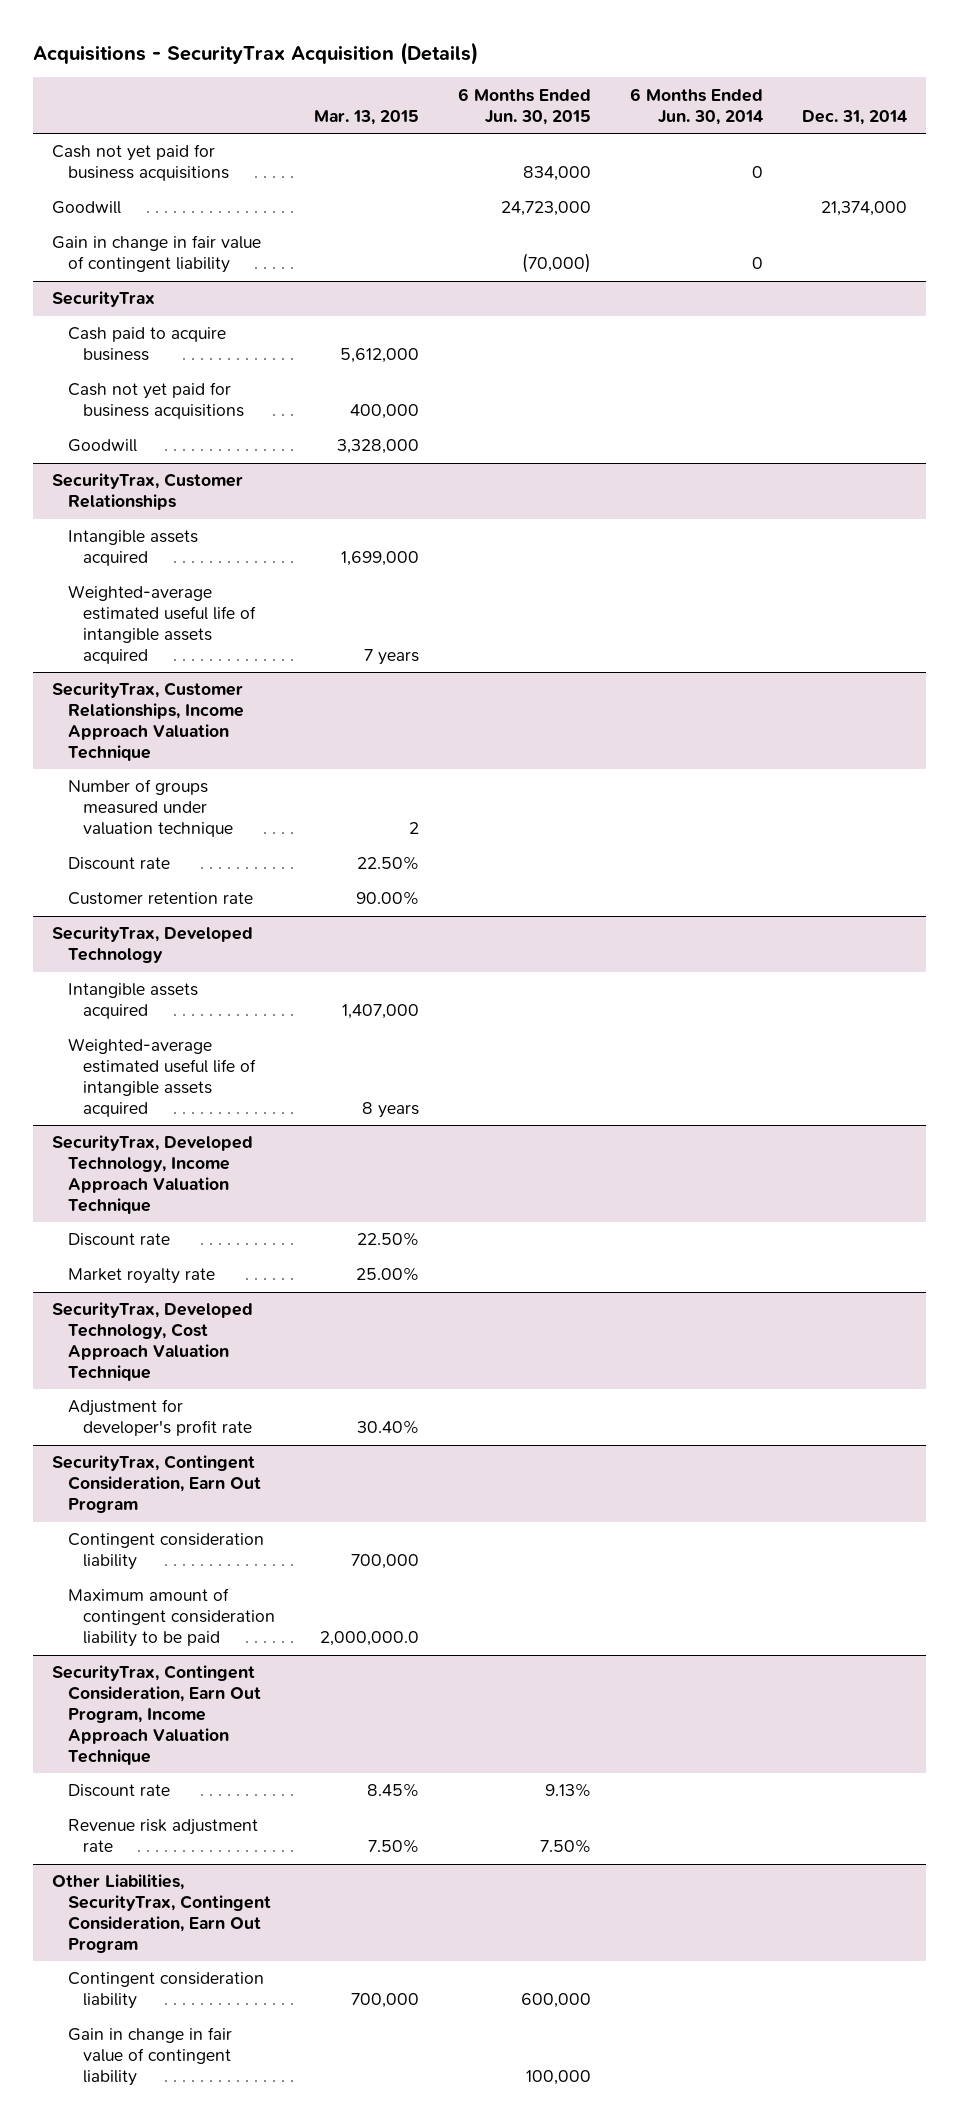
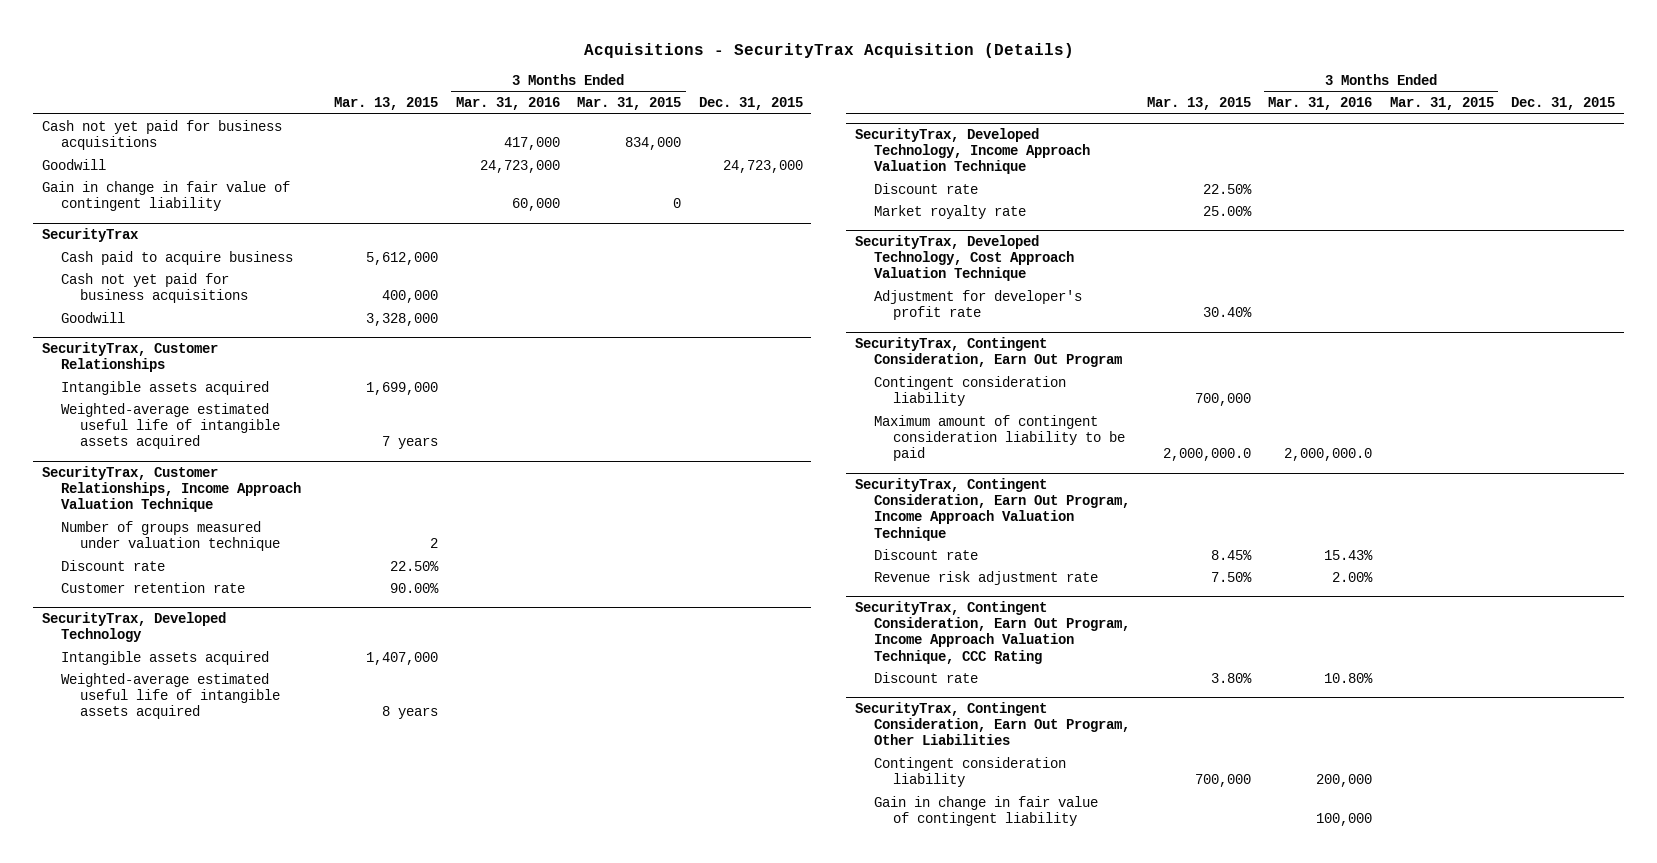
- | Mar. 13, 2015 | 6 Months Ended Jun. 30, 2015 | 6 Months Ended Jun. 30, 2014 | Dec. 31, 2014
+ | Mar. 13, 2015 | 3 Months Ended Mar. 31, 2016 | 3 Months Ended Mar. 31, 2015 | Dec. 31, 2015
- Other Liabilities, SecurityTrax, Contingent Consideration, Earn Out Program
+ SecurityTrax, Contingent Consideration, Earn Out Program, Income Approach Valuation Technique, CCC Rating
+ Discount rate | 3.80% | 10.80% | |
+ SecurityTrax, Contingent Consideration, Earn Out Program, Other Liabilities

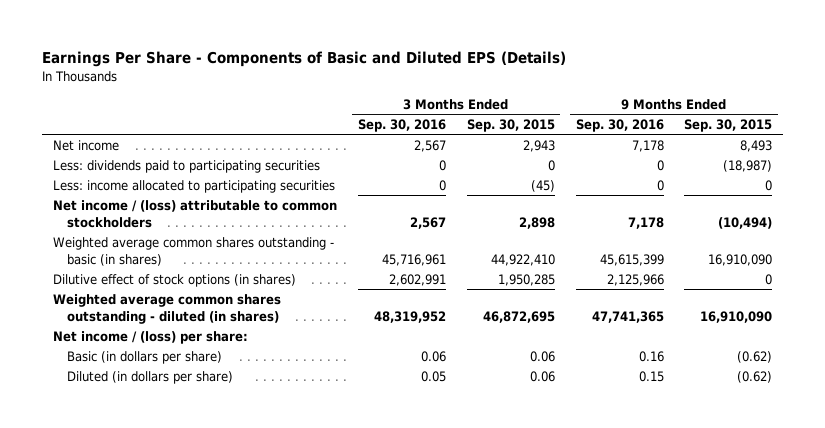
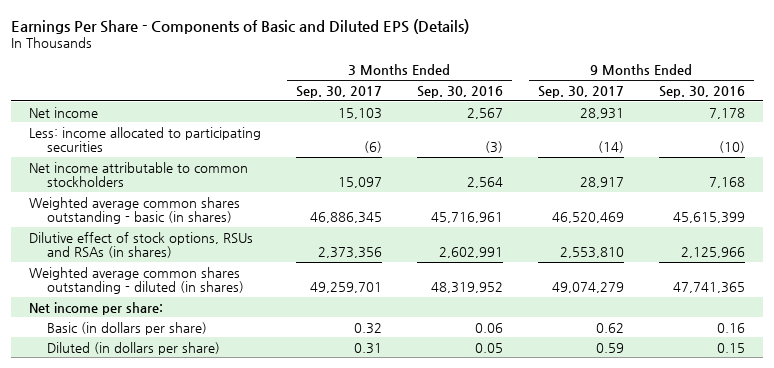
- | 3 Months Ended Sep. 30, 2016 | 3 Months Ended Sep. 30, 2015 | 9 Months Ended Sep. 30, 2016 | 9 Months Ended Sep. 30, 2015
+ | 3 Months Ended Sep. 30, 2017 | 3 Months Ended Sep. 30, 2016 | 9 Months Ended Sep. 30, 2017 | 9 Months Ended Sep. 30, 2016
- Less: dividends paid to participating securities | 0 | 0 | 0 | (18,987)
- Less: income allocated to participating securities | 0 | (45) | 0 | 0
- Net income / (loss) attributable to common stockholders | 2,567 | 2,898 | 7,178 | (10,494)
+ Less: income allocated to participating securities | (6) | (3) | (14) | (10)
+ Net income attributable to common stockholders | 15,097 | 2,564 | 28,917 | 7,168
- Dilutive effect of stock options (in shares) | 2,602,991 | 1,950,285 | 2,125,966 | 0
+ Dilutive effect of stock options, RSUs and RSAs (in shares) | 2,373,356 | 2,602,991 | 2,553,810 | 2,125,966
- Net income / (loss) per share:
+ Net income per share:

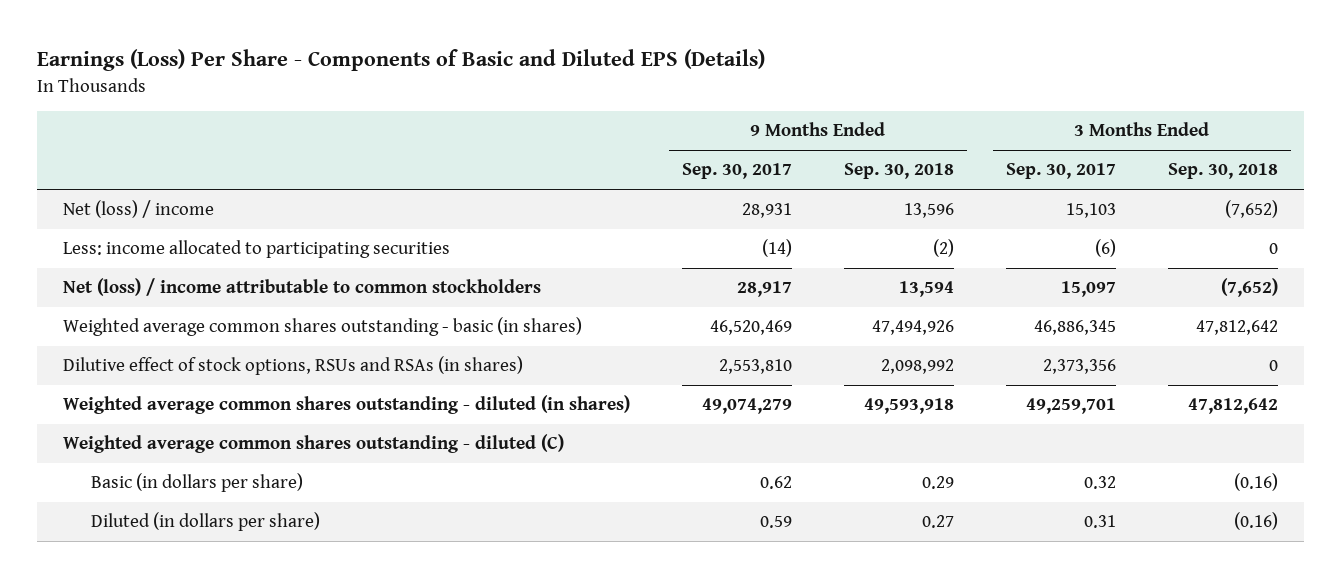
- Earnings Per Share - Components of Basic and Diluted EPS (Details)
+ Earnings (Loss) Per Share - Components of Basic and Diluted EPS (Details)
- | 3 Months Ended Sep. 30, 2017 | 3 Months Ended Sep. 30, 2016 | 9 Months Ended Sep. 30, 2017 | 9 Months Ended Sep. 30, 2016
+ | 9 Months Ended Sep. 30, 2017 | 9 Months Ended Sep. 30, 2018 | 3 Months Ended Sep. 30, 2017 | 3 Months Ended Sep. 30, 2018
- Net income | 15,103 | 2,567 | 28,931 | 7,178
+ Net (loss) / income | 28,931 | 13,596 | 15,103 | (7,652)
- Net income attributable to common stockholders | 15,097 | 2,564 | 28,917 | 7,168
+ Net (loss) / income attributable to common stockholders | 28,917 | 13,594 | 15,097 | (7,652)
- Net income per share:
+ Weighted average common shares outstanding - diluted (C)

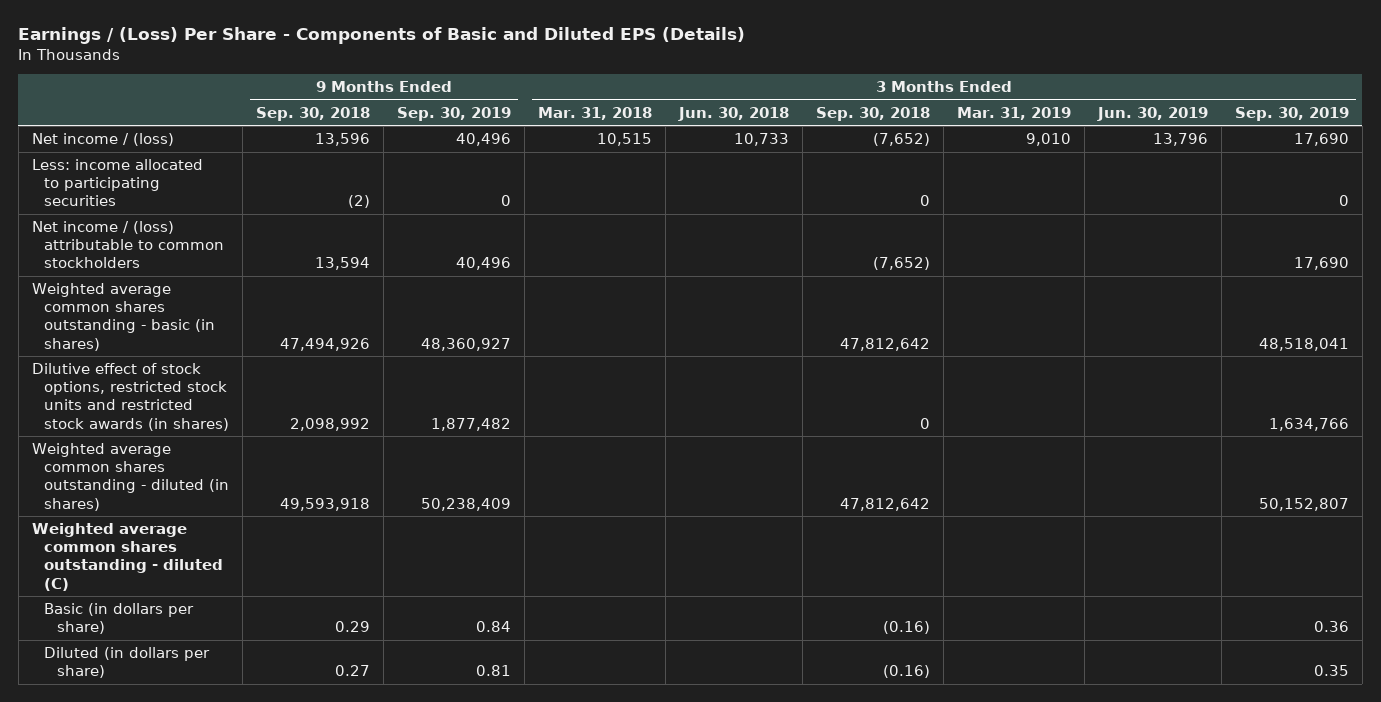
- Earnings (Loss) Per Share - Components of Basic and Diluted EPS (Details)
+ Earnings / (Loss) Per Share - Components of Basic and Diluted EPS (Details)
- | 9 Months Ended Sep. 30, 2017 | 9 Months Ended Sep. 30, 2018 | 3 Months Ended Sep. 30, 2017 | 3 Months Ended Sep. 30, 2018
+ | 9 Months Ended Sep. 30, 2018 | 9 Months Ended Sep. 30, 2019 | 3 Months Ended Mar. 31, 2018 | 3 Months Ended Jun. 30, 2018 | 3 Months Ended Sep. 30, 2018 | 3 Months Ended Mar. 31, 2019 | 3 Months Ended Jun. 30, 2019 | 3 Months Ended Sep. 30, 2019
- Net (loss) / income | 28,931 | 13,596 | 15,103 | (7,652)
+ Net income / (loss) | 13,596 | 40,496 | 10,515 | 10,733 | (7,652) | 9,010 | 13,796 | 17,690
- Net (loss) / income attributable to common stockholders | 28,917 | 13,594 | 15,097 | (7,652)
+ Net income / (loss) attributable to common stockholders | 13,594 | 40,496 | | | (7,652) | | | 17,690
- Dilutive effect of stock options, RSUs and RSAs (in shares) | 2,553,810 | 2,098,992 | 2,373,356 | 0
+ Dilutive effect of stock options, restricted stock units and restricted stock awards (in shares) | 2,098,992 | 1,877,482 | | | 0 | | | 1,634,766

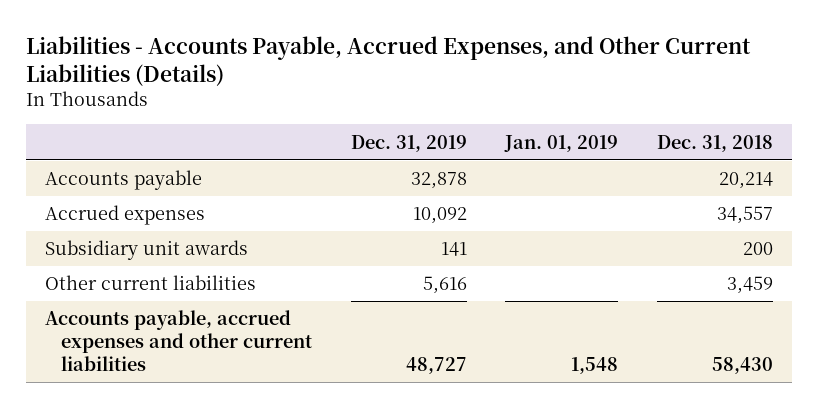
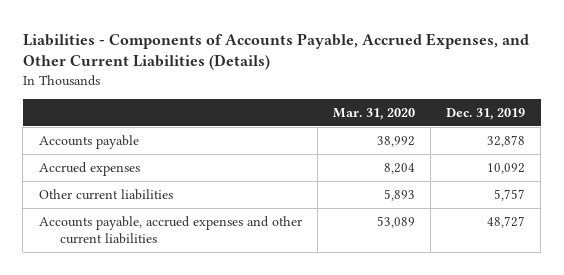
- Liabilities - Accounts Payable, Accrued Expenses, and Other Current Liabilities (Details)
+ Liabilities - Components of Accounts Payable, Accrued Expenses, and Other Current Liabilities (Details)
- | Dec. 31, 2019 | Jan. 01, 2019 | Dec. 31, 2018
+ | Mar. 31, 2020 | Dec. 31, 2019
- Subsidiary unit awards | 141 | | 200
- Other current liabilities | 5,616 | | 3,459
+ Other current liabilities | 5,893 | 5,757

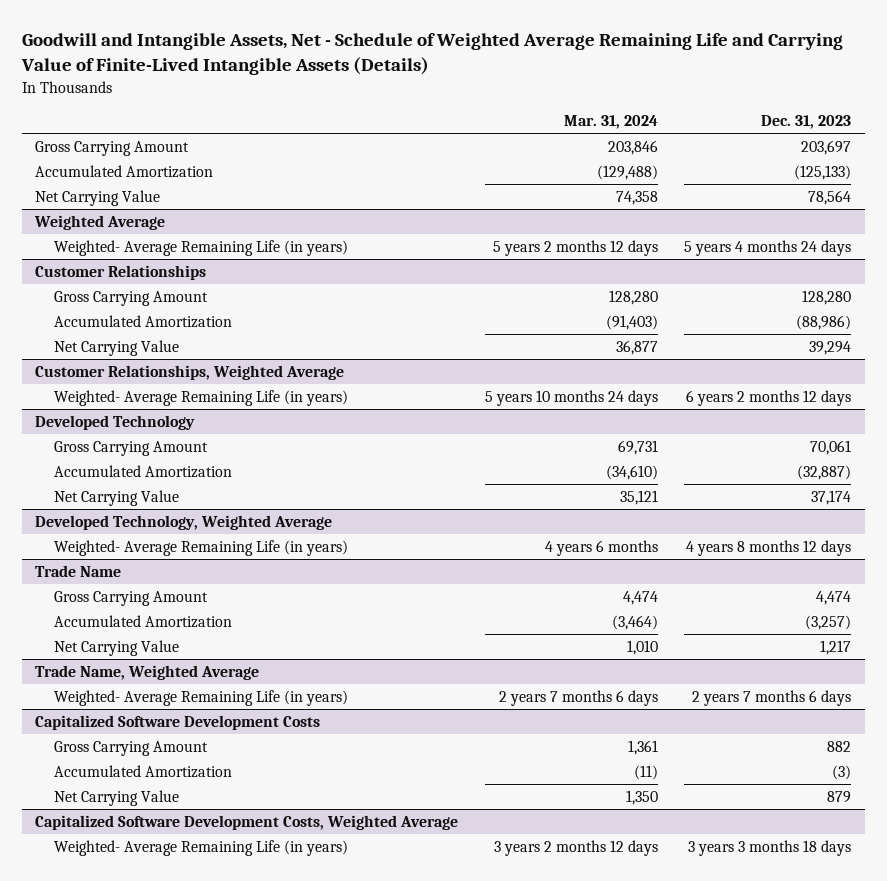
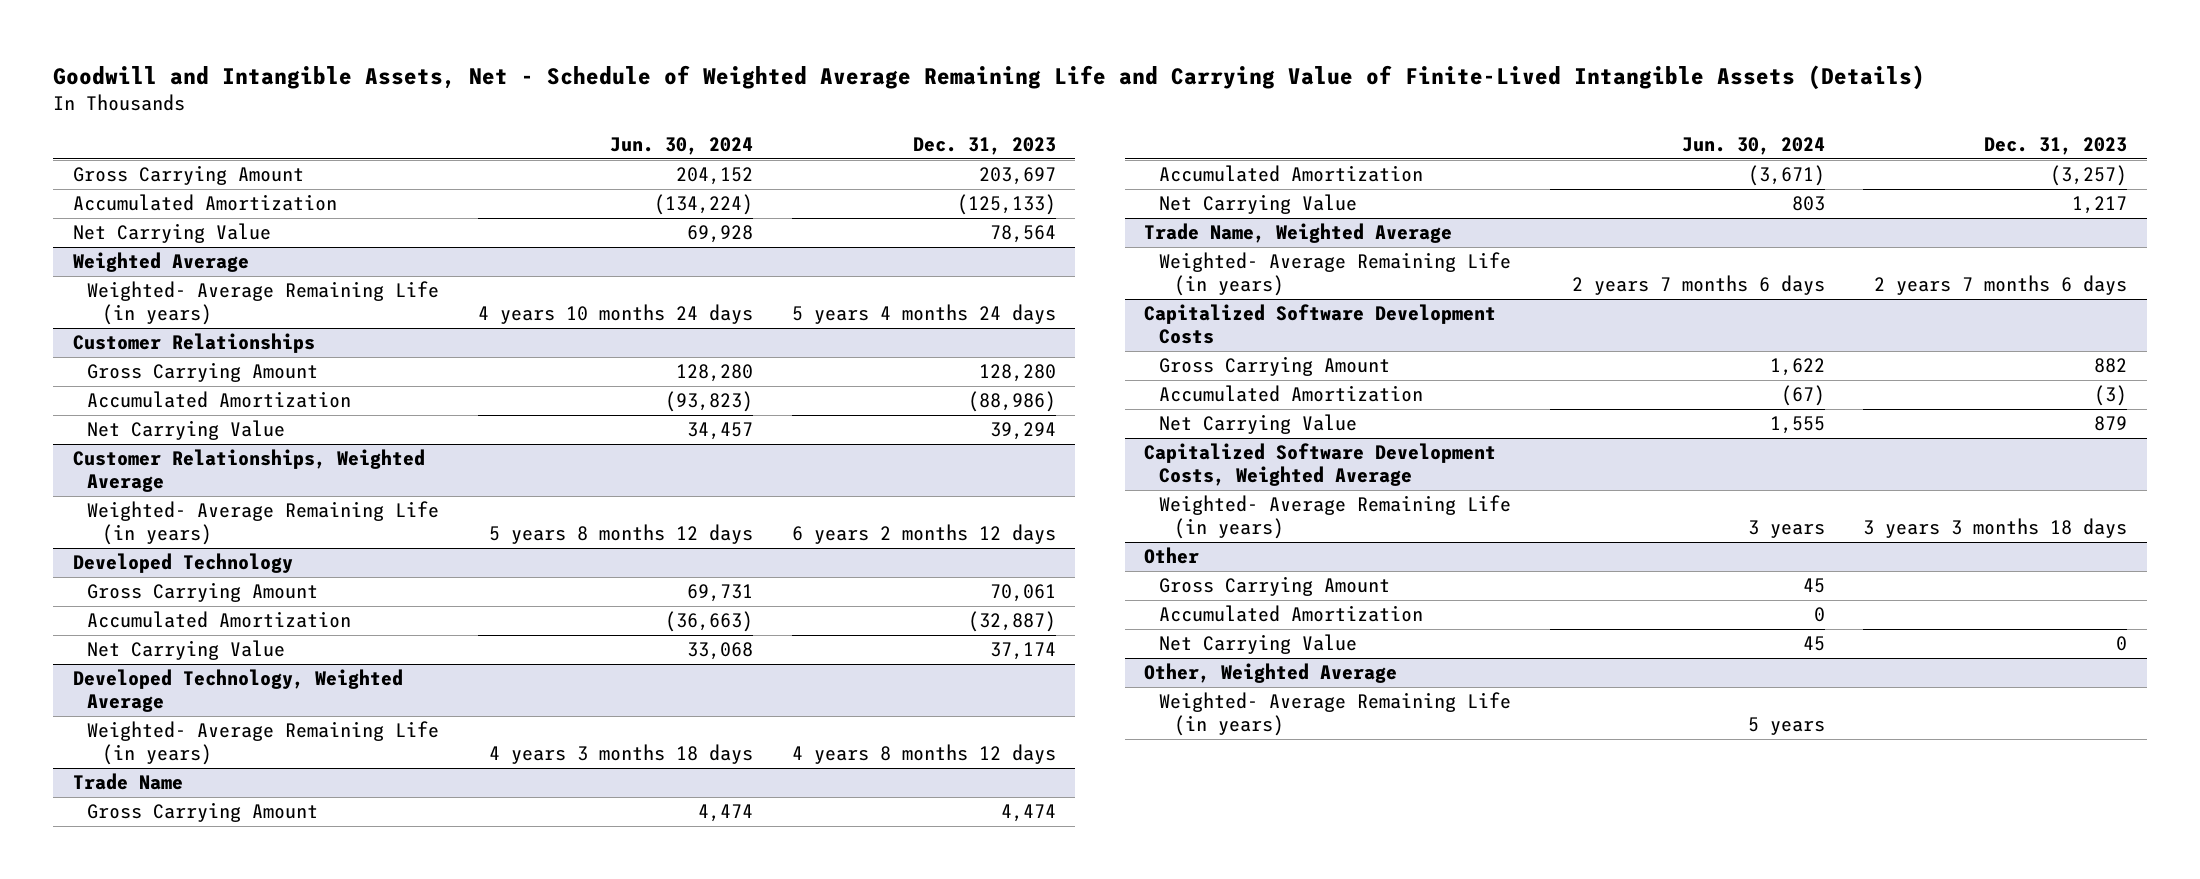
- | Mar. 31, 2024 | Dec. 31, 2023
+ | Jun. 30, 2024 | Dec. 31, 2023
+ Other
+ Gross Carrying Amount | 45 |
+ Accumulated Amortization | 0 |
+ Net Carrying Value | 45 | 0
+ Other, Weighted Average
+ Weighted- Average Remaining Life (in years) | 5 years |

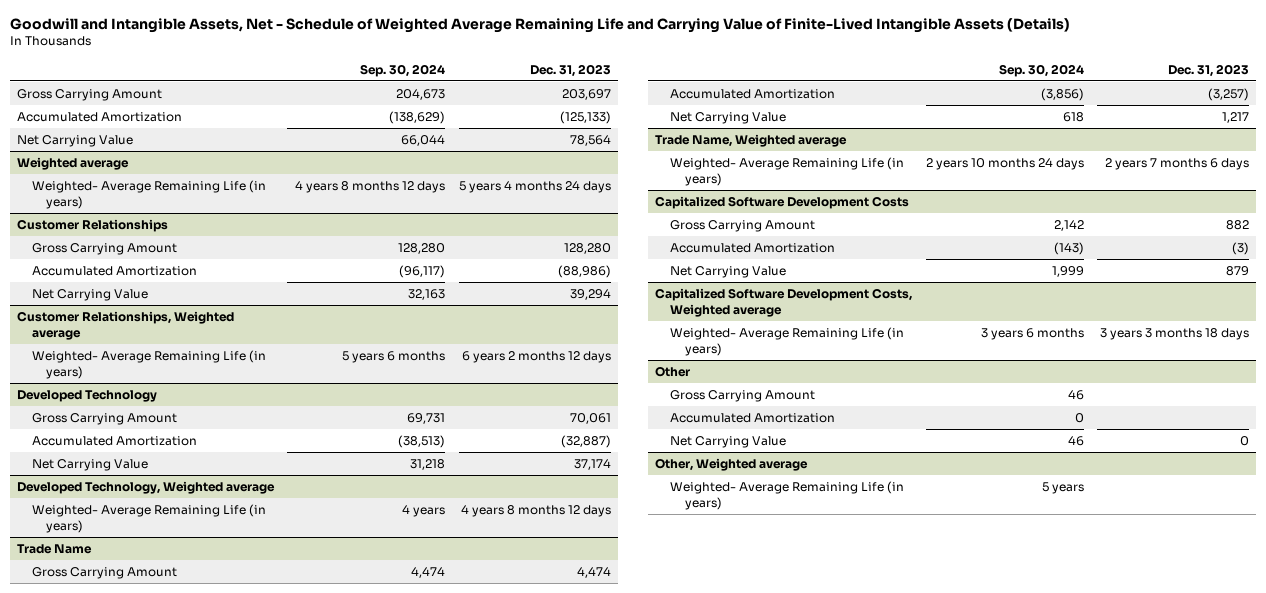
- | Jun. 30, 2024 | Dec. 31, 2023
+ | Sep. 30, 2024 | Dec. 31, 2023
- Weighted Average
+ Weighted average
- Customer Relationships, Weighted Average
+ Customer Relationships, Weighted average
- Developed Technology, Weighted Average
+ Developed Technology, Weighted average
- Trade Name, Weighted Average
+ Trade Name, Weighted average
- Capitalized Software Development Costs, Weighted Average
+ Capitalized Software Development Costs, Weighted average
- Other, Weighted Average
+ Other, Weighted average

